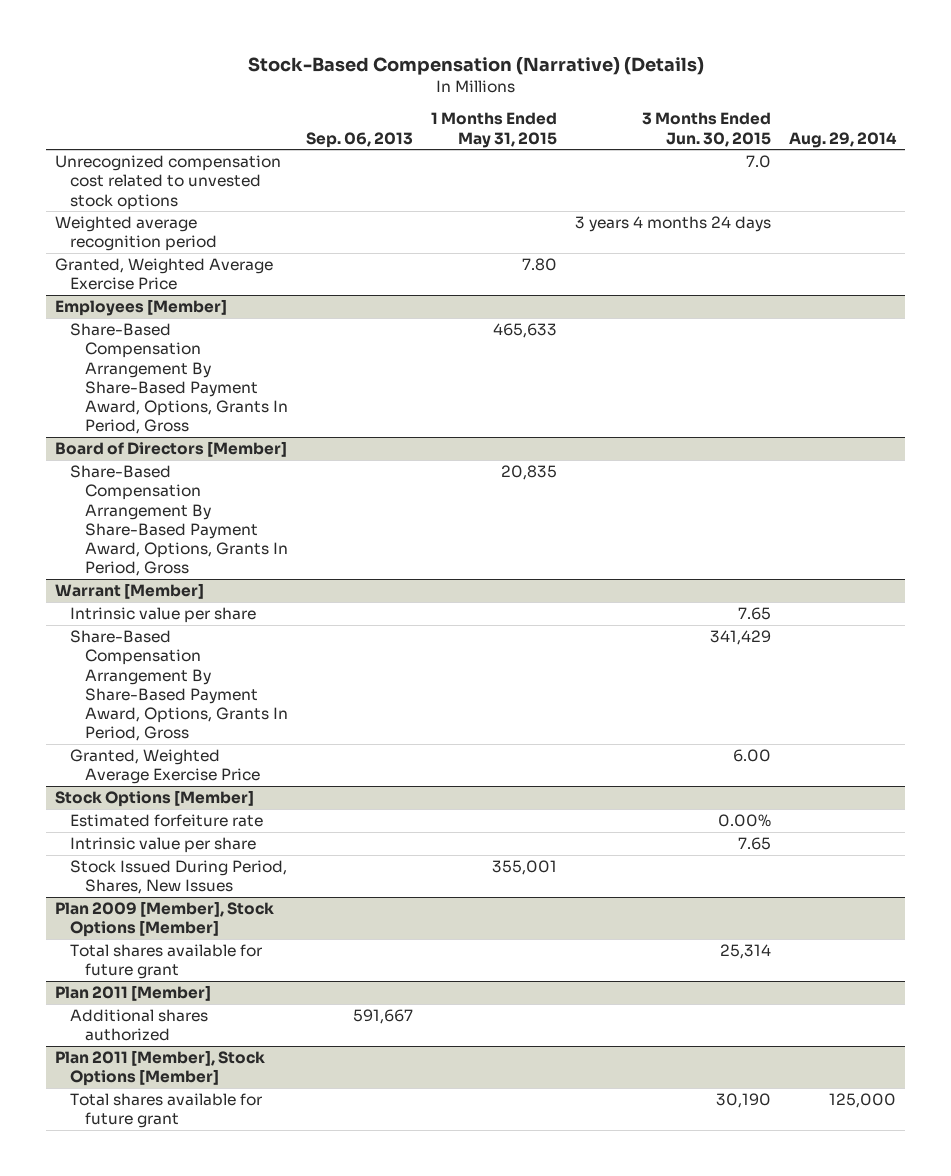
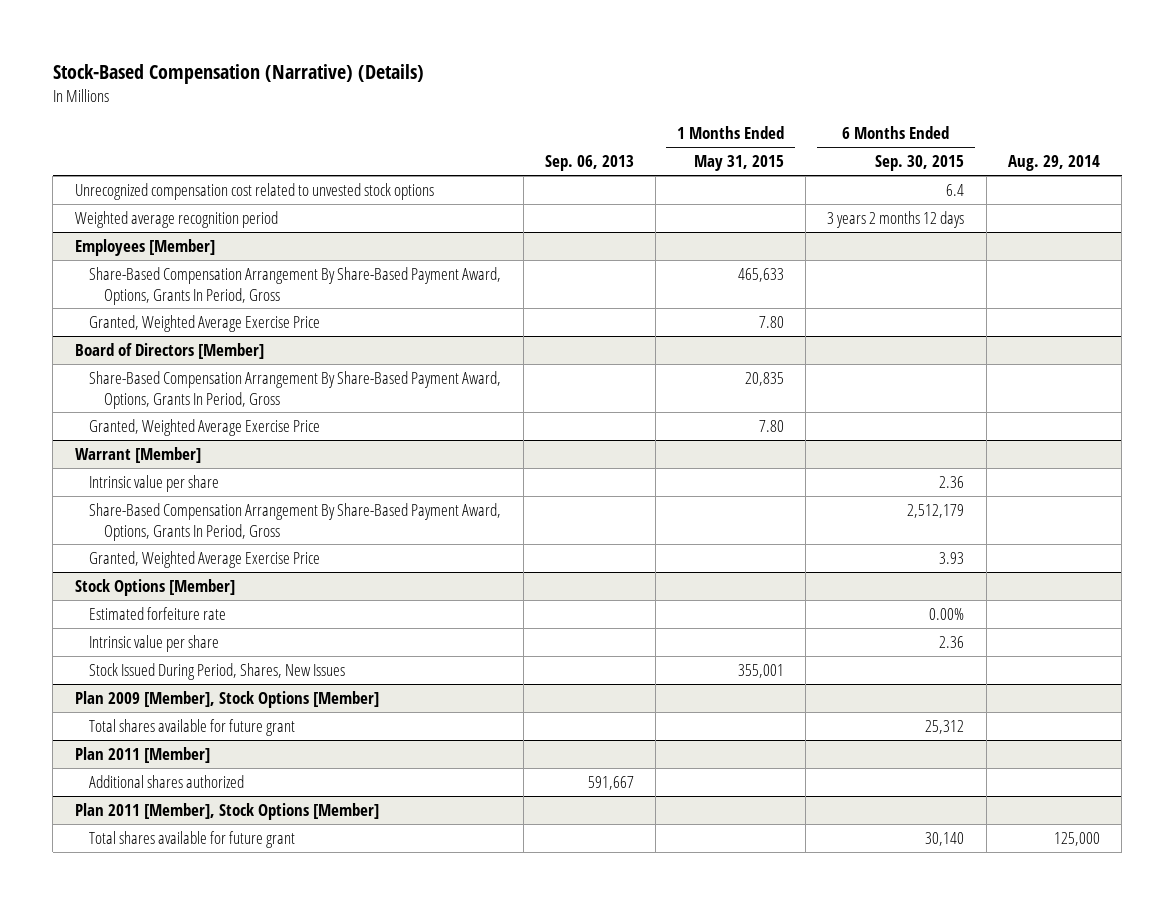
- | Sep. 06, 2013 | 1 Months Ended May 31, 2015 | 3 Months Ended Jun. 30, 2015 | Aug. 29, 2014
+ | Sep. 06, 2013 | 1 Months Ended May 31, 2015 | 6 Months Ended Sep. 30, 2015 | Aug. 29, 2014
- Granted, Weighted Average Exercise Price | | 7.80 | |
@ Employees [Member]
+ Granted, Weighted Average Exercise Price | | 7.80 | |
@ Board of Directors [Member]
+ Granted, Weighted Average Exercise Price | | 7.80 | |

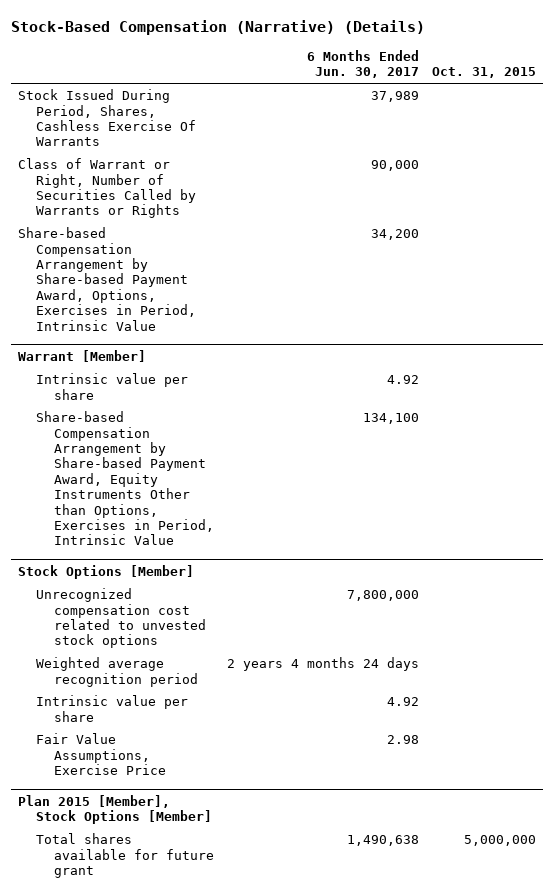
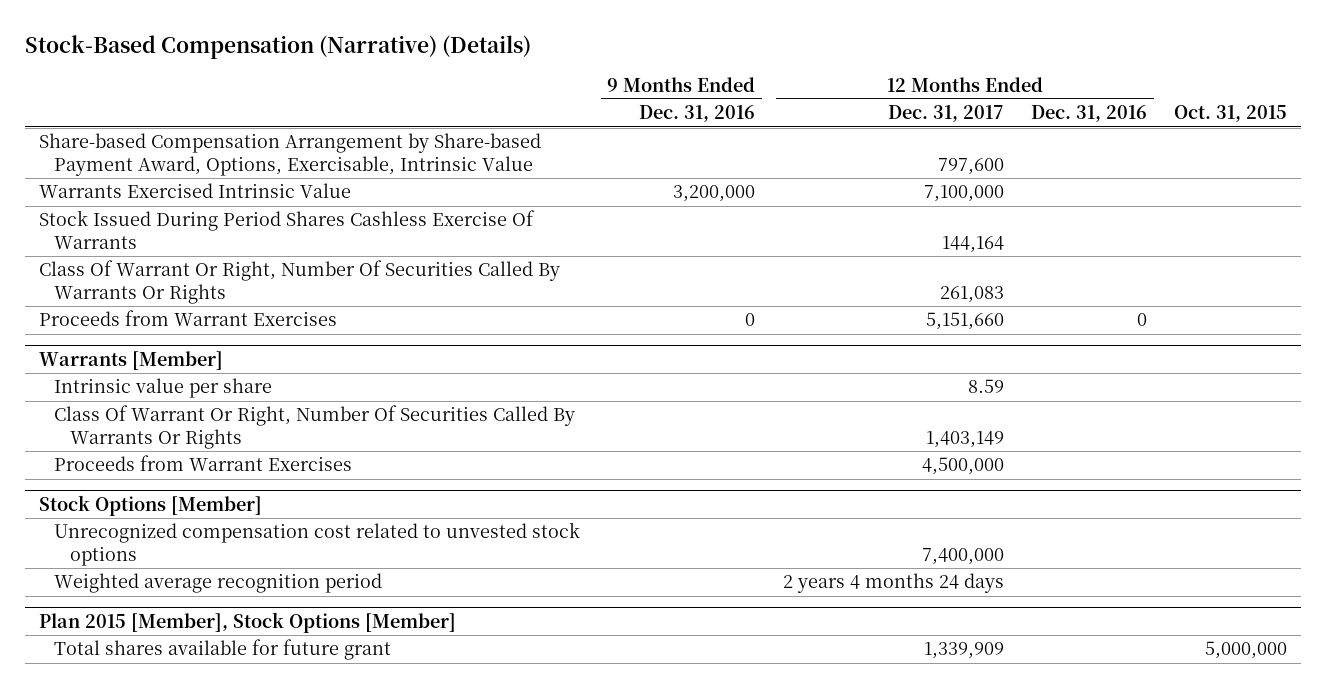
- | 6 Months Ended Jun. 30, 2017 | Oct. 31, 2015
+ | 9 Months Ended Dec. 31, 2016 | 12 Months Ended Dec. 31, 2017 | 12 Months Ended Dec. 31, 2016 | Oct. 31, 2015
- Stock Issued During Period, Shares, Cashless Exercise Of Warrants | 37,989 |
- Class of Warrant or Right, Number of Securities Called by Warrants or Rights | 90,000 |
- Share-based Compensation Arrangement by Share-based Payment Award, Options, Exercises in Period, Intrinsic Value | 34,200 |
- Warrant [Member]
+ Share-based Compensation Arrangement by Share-based Payment Award, Options, Exercisable, Intrinsic Value | | 797,600 | |
+ Warrants Exercised Intrinsic Value | 3,200,000 | 7,100,000 | |
+ Stock Issued During Period Shares Cashless Exercise Of Warrants | | 144,164 | |
+ Class Of Warrant Or Right, Number Of Securities Called By Warrants Or Rights | | 261,083 | |
+ Proceeds from Warrant Exercises | 0 | 5,151,660 | 0 |
+ Warrants [Member]
- Share-based Compensation Arrangement by Share-based Payment Award, Equity Instruments Other than Options, Exercises in Period, Intrinsic Value | 134,100 |
+ Class Of Warrant Or Right, Number Of Securities Called By Warrants Or Rights | | 1,403,149 | |
+ Proceeds from Warrant Exercises | | 4,500,000 | |
@ Stock Options [Member]
- Intrinsic value per share | 4.92 |
- Fair Value Assumptions, Exercise Price | 2.98 |

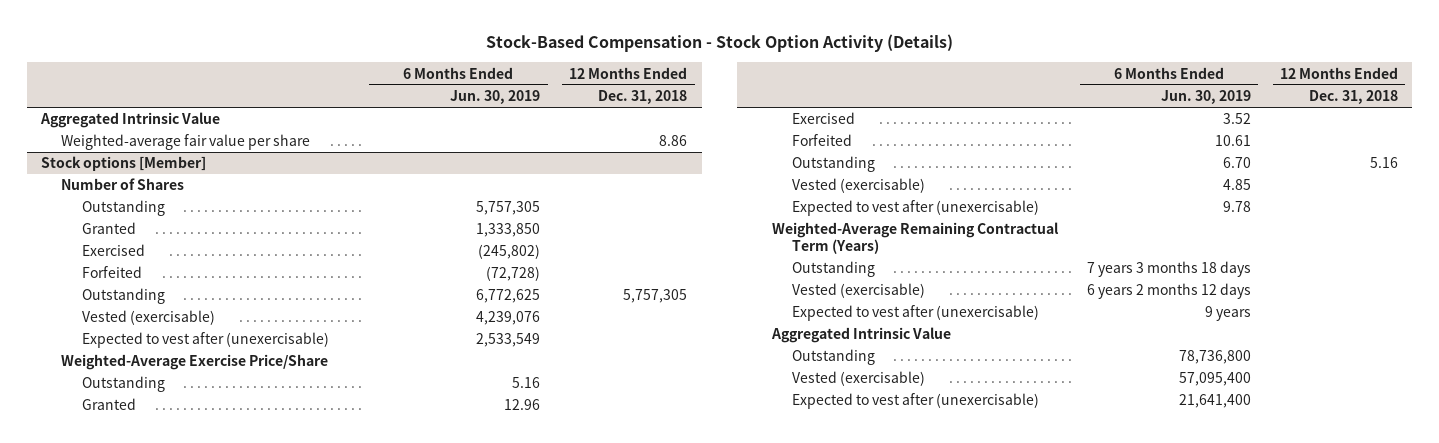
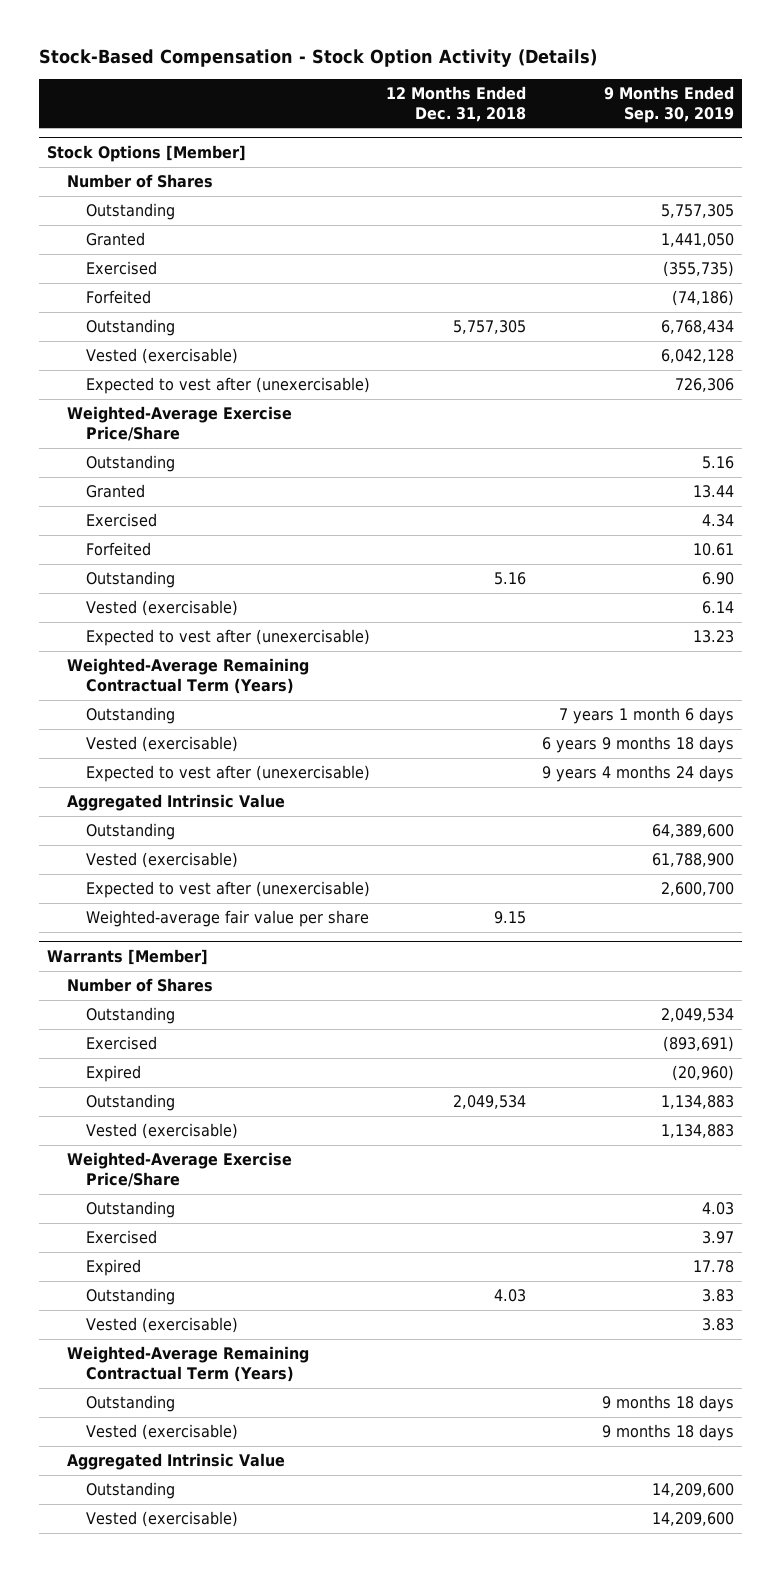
- | 6 Months Ended Jun. 30, 2019 | 12 Months Ended Dec. 31, 2018
+ | 12 Months Ended Dec. 31, 2018 | 9 Months Ended Sep. 30, 2019
- Aggregated Intrinsic Value
- Weighted-average fair value per share | | 8.86
- Stock options [Member]
+ Stock Options [Member]
+ Weighted-average fair value per share | 9.15 |
+ Warrants [Member]
+ Number of Shares
+ Outstanding | | 2,049,534
+ Exercised | | (893,691)
+ Expired | | (20,960)
+ Outstanding | 2,049,534 | 1,134,883
+ Vested (exercisable) | | 1,134,883
+ Weighted-Average Exercise Price/Share
+ Outstanding | | 4.03
+ Exercised | | 3.97
+ Expired | | 17.78
+ Outstanding | 4.03 | 3.83
+ Vested (exercisable) | | 3.83
+ Weighted-Average Remaining Contractual Term (Years)
+ Outstanding | | 9 months 18 days
+ Vested (exercisable) | | 9 months 18 days
+ Aggregated Intrinsic Value
+ Outstanding | | 14,209,600
+ Vested (exercisable) | | 14,209,600

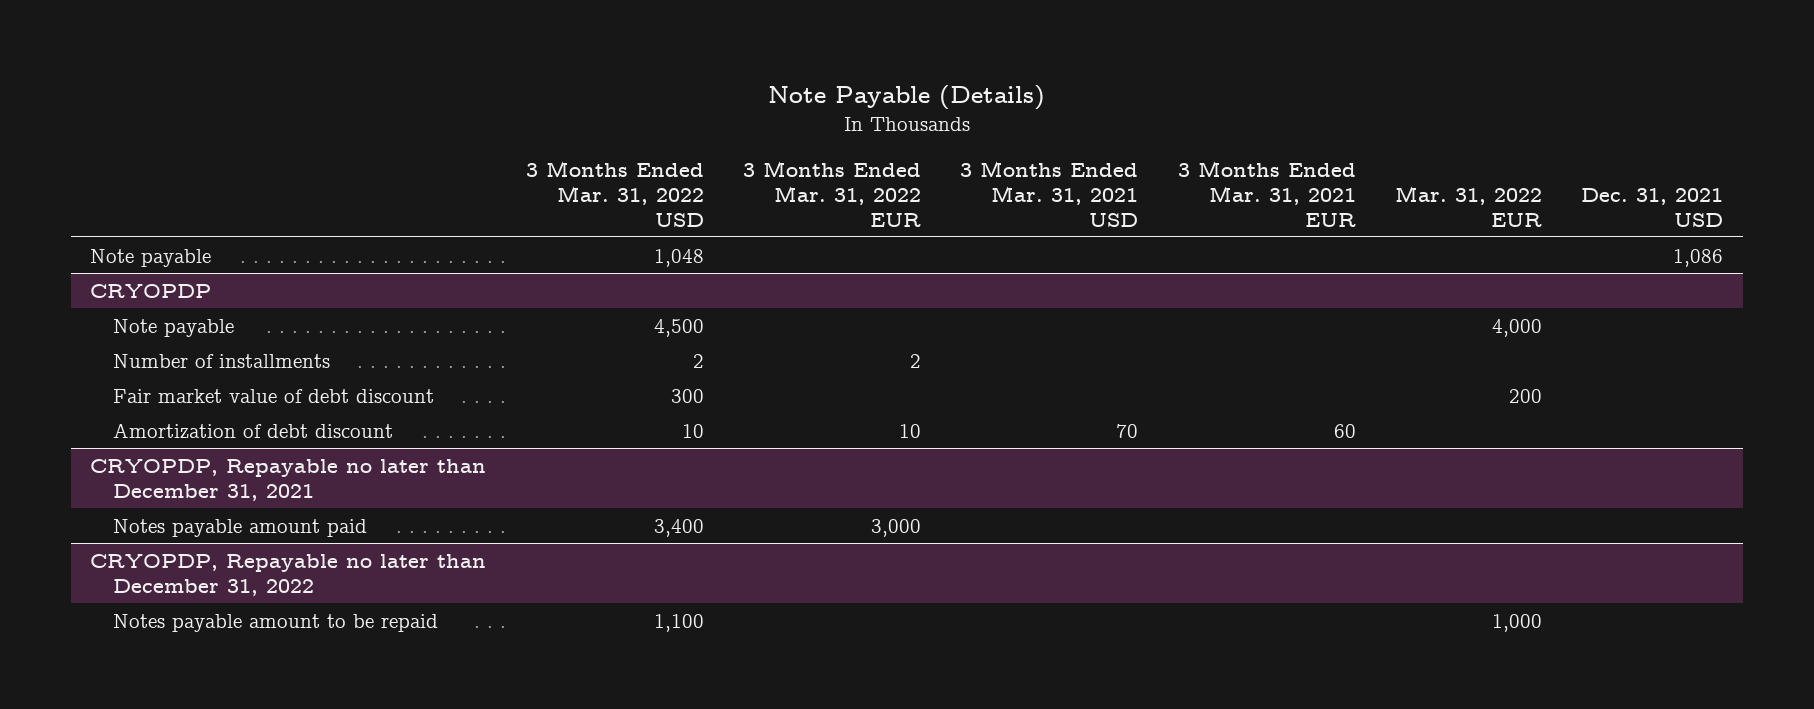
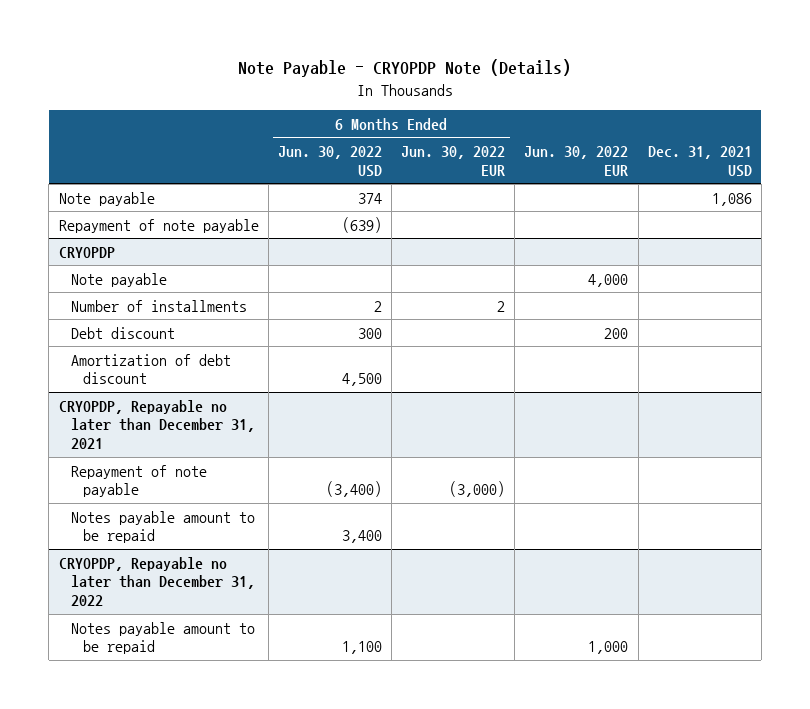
- Note Payable (Details)
+ Note Payable - CRYOPDP Note (Details)
- | 3 Months Ended Mar. 31, 2022 USD | 3 Months Ended Mar. 31, 2022 EUR | 3 Months Ended Mar. 31, 2021 USD | 3 Months Ended Mar. 31, 2021 EUR | Mar. 31, 2022 EUR | Dec. 31, 2021 USD
+ | 6 Months Ended Jun. 30, 2022 USD | 6 Months Ended Jun. 30, 2022 EUR | Jun. 30, 2022 EUR | Dec. 31, 2021 USD
+ Repayment of note payable | (639) | | |
@ CRYOPDP
- Fair market value of debt discount | 300 | | | | 200 |
+ Debt discount | 300 | | 200 |
@ CRYOPDP, Repayable no later than December 31, 2021
- Notes payable amount paid | 3,400 | 3,000 | | | |
+ Repayment of note payable | (3,400) | (3,000) | |
+ Notes payable amount to be repaid | 3,400 | | |

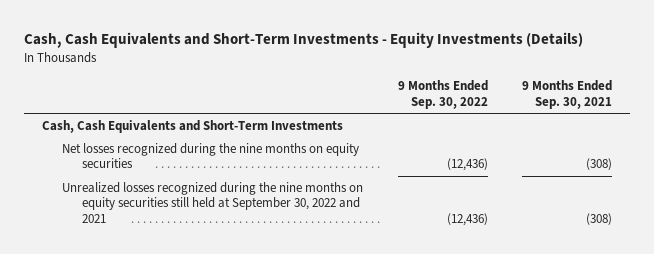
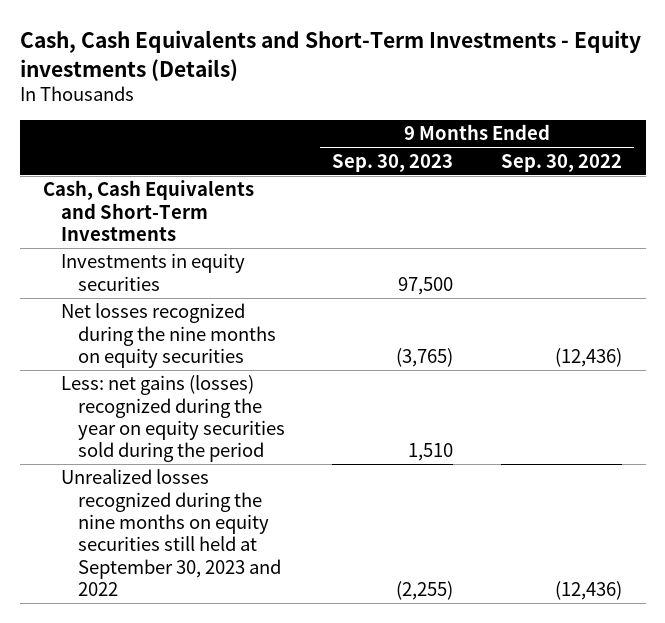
- Cash, Cash Equivalents and Short-Term Investments - Equity Investments (Details)
+ Cash, Cash Equivalents and Short-Term Investments - Equity investments (Details)
- | 9 Months Ended Sep. 30, 2022 | 9 Months Ended Sep. 30, 2021
+ | 9 Months Ended Sep. 30, 2023 | 9 Months Ended Sep. 30, 2022
+ Investments in equity securities | 97,500 |
- Unrealized losses recognized during the nine months on equity securities still held at September 30, 2022 and 2021 | (12,436) | (308)
+ Less: net gains (losses) recognized during the year on equity securities sold during the period | 1,510 |
+ Unrealized losses recognized during the nine months on equity securities still held at September 30, 2023 and 2022 | (2,255) | (12,436)

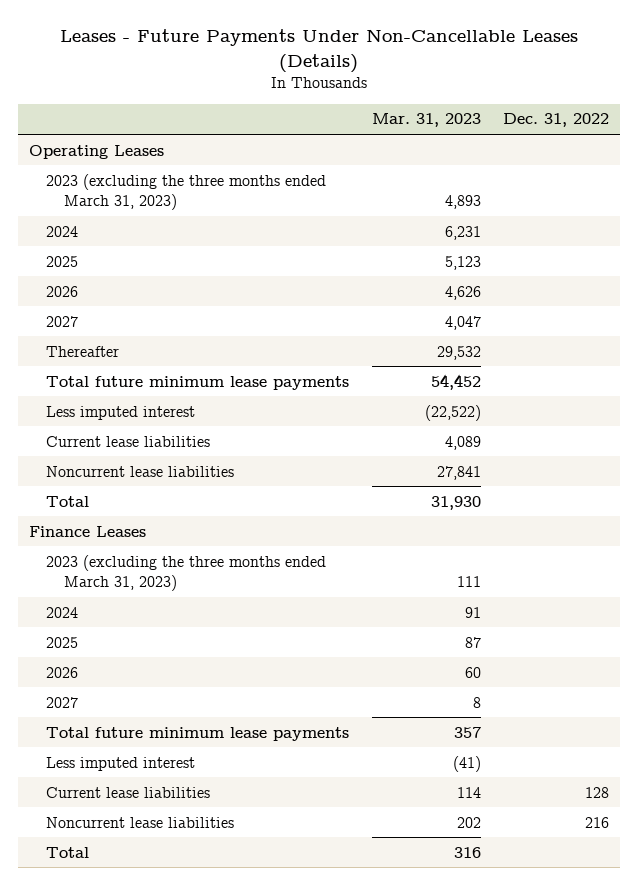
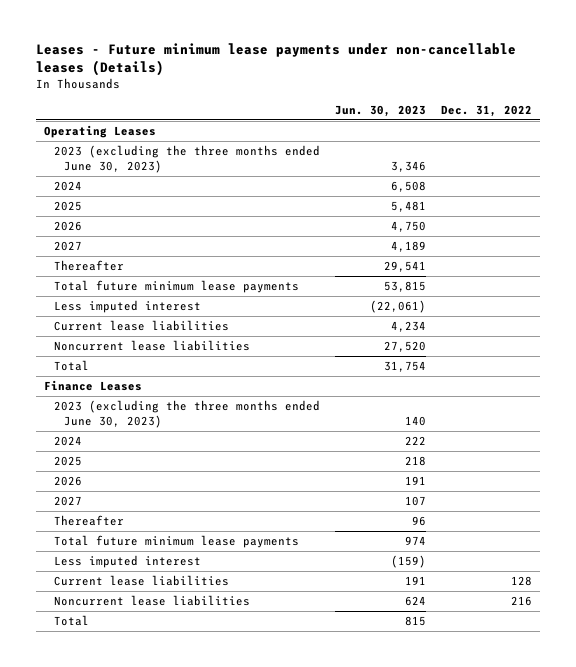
- Leases - Future Payments Under Non-Cancellable Leases (Details)
+ Leases - Future minimum lease payments under non-cancellable leases (Details)
- | Mar. 31, 2023 | Dec. 31, 2022
+ | Jun. 30, 2023 | Dec. 31, 2022
- 2023 (excluding the three months ended March 31, 2023) | 4,893 |
+ 2023 (excluding the three months ended June 30, 2023) | 3,346 |
- 2023 (excluding the three months ended March 31, 2023) | 111 |
+ 2023 (excluding the three months ended June 30, 2023) | 140 |
+ Thereafter | 96 |

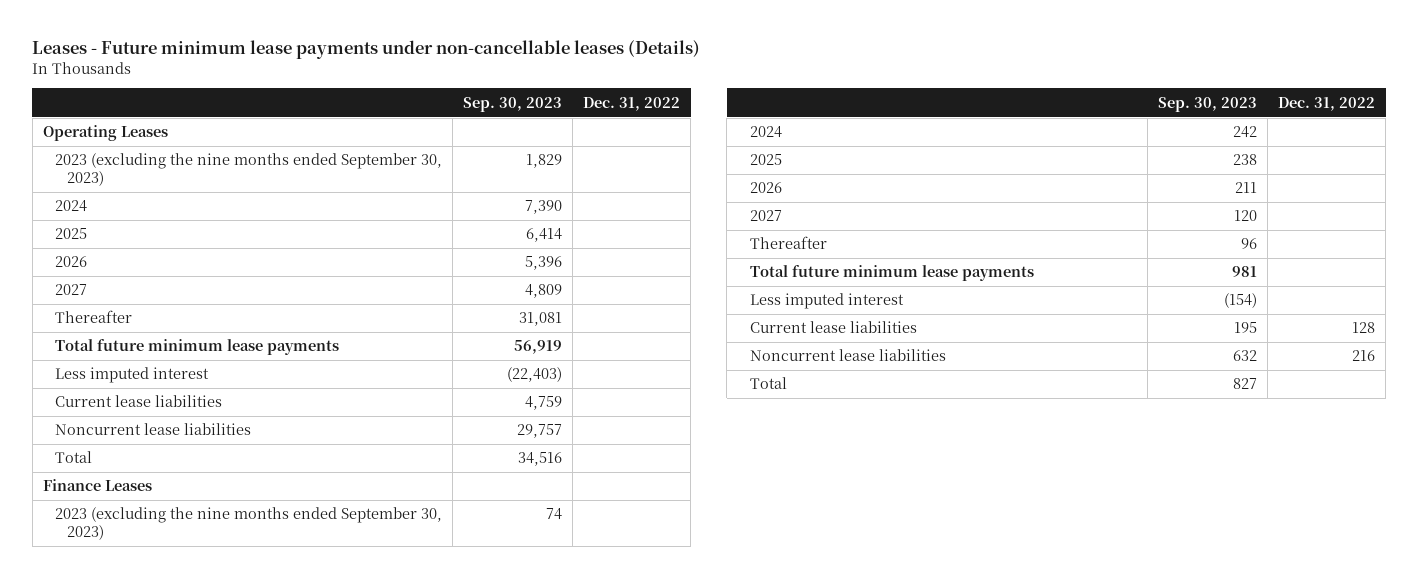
- | Jun. 30, 2023 | Dec. 31, 2022
+ | Sep. 30, 2023 | Dec. 31, 2022
- 2023 (excluding the three months ended June 30, 2023) | 3,346 |
+ 2023 (excluding the nine months ended September 30, 2023) | 1,829 |
- 2023 (excluding the three months ended June 30, 2023) | 140 |
+ 2023 (excluding the nine months ended September 30, 2023) | 74 |

